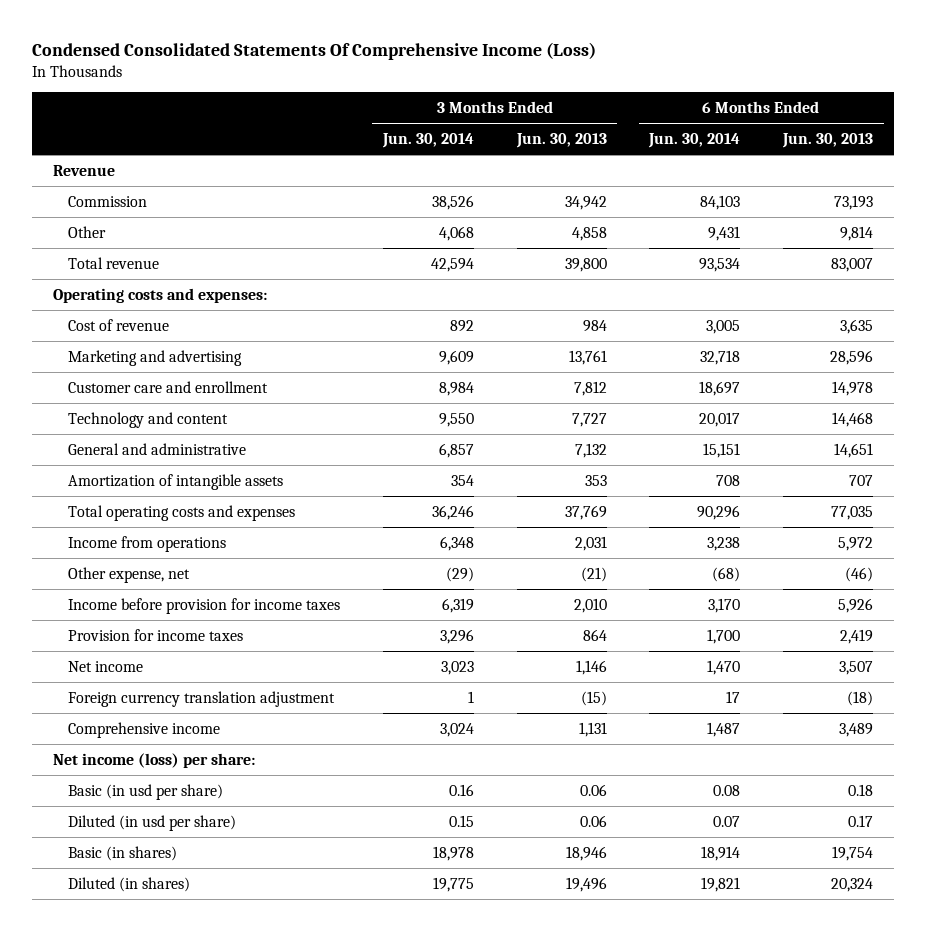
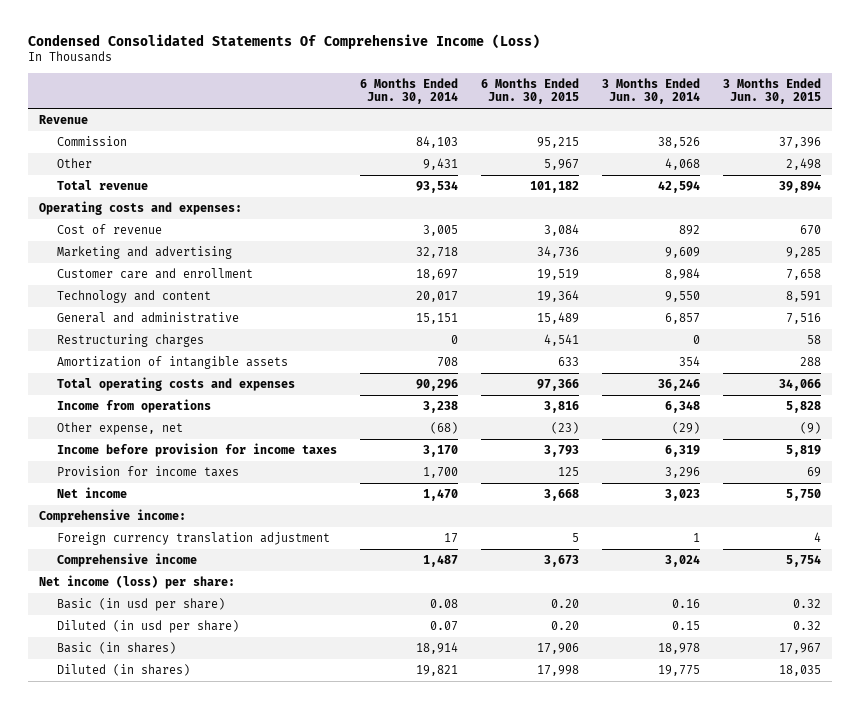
- | 3 Months Ended Jun. 30, 2014 | 3 Months Ended Jun. 30, 2013 | 6 Months Ended Jun. 30, 2014 | 6 Months Ended Jun. 30, 2013
+ | 6 Months Ended Jun. 30, 2014 | 6 Months Ended Jun. 30, 2015 | 3 Months Ended Jun. 30, 2014 | 3 Months Ended Jun. 30, 2015
+ Restructuring charges | 0 | 4,541 | 0 | 58
+ Comprehensive income:

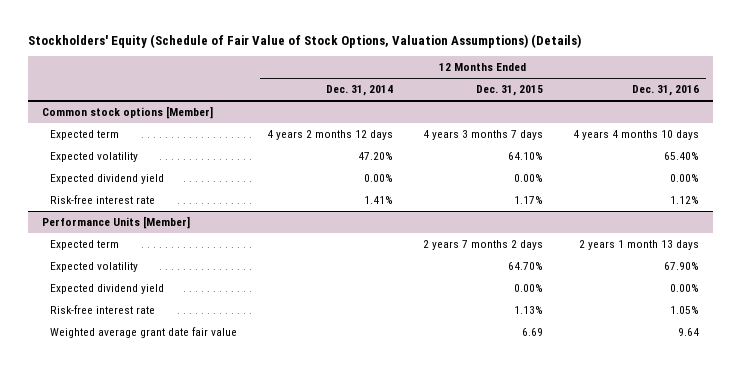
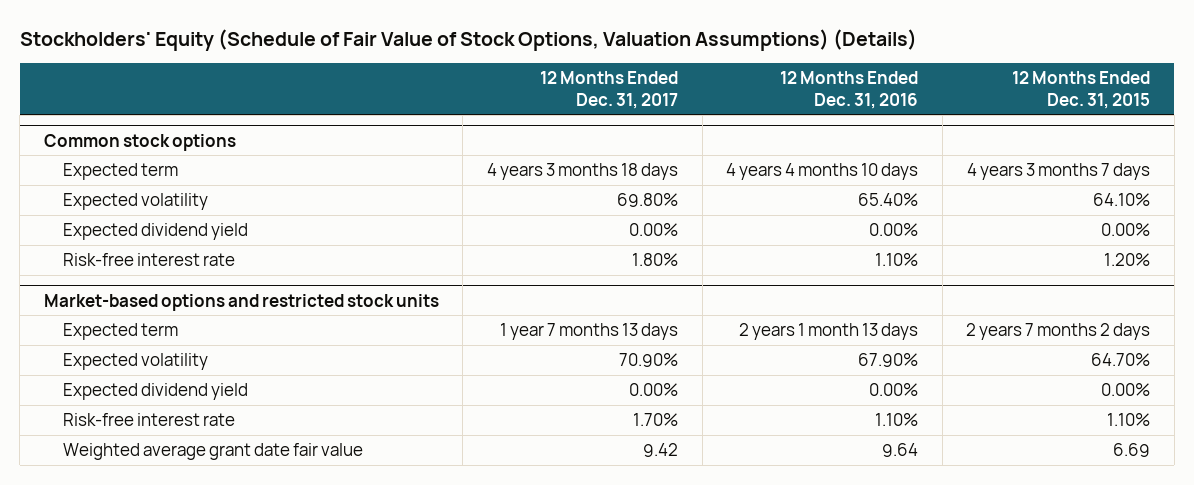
- | 12 Months Ended Dec. 31, 2014 | 12 Months Ended Dec. 31, 2015 | 12 Months Ended Dec. 31, 2016
+ | 12 Months Ended Dec. 31, 2017 | 12 Months Ended Dec. 31, 2016 | 12 Months Ended Dec. 31, 2015
- Common stock options [Member]
+ Common stock options
- Risk-free interest rate | 1.41% | 1.17% | 1.12%
- Performance Units [Member]
+ Risk-free interest rate | 1.80% | 1.10% | 1.20%
+ Market-based options and restricted stock units
- Risk-free interest rate | | 1.13% | 1.05%
+ Risk-free interest rate | 1.70% | 1.10% | 1.10%

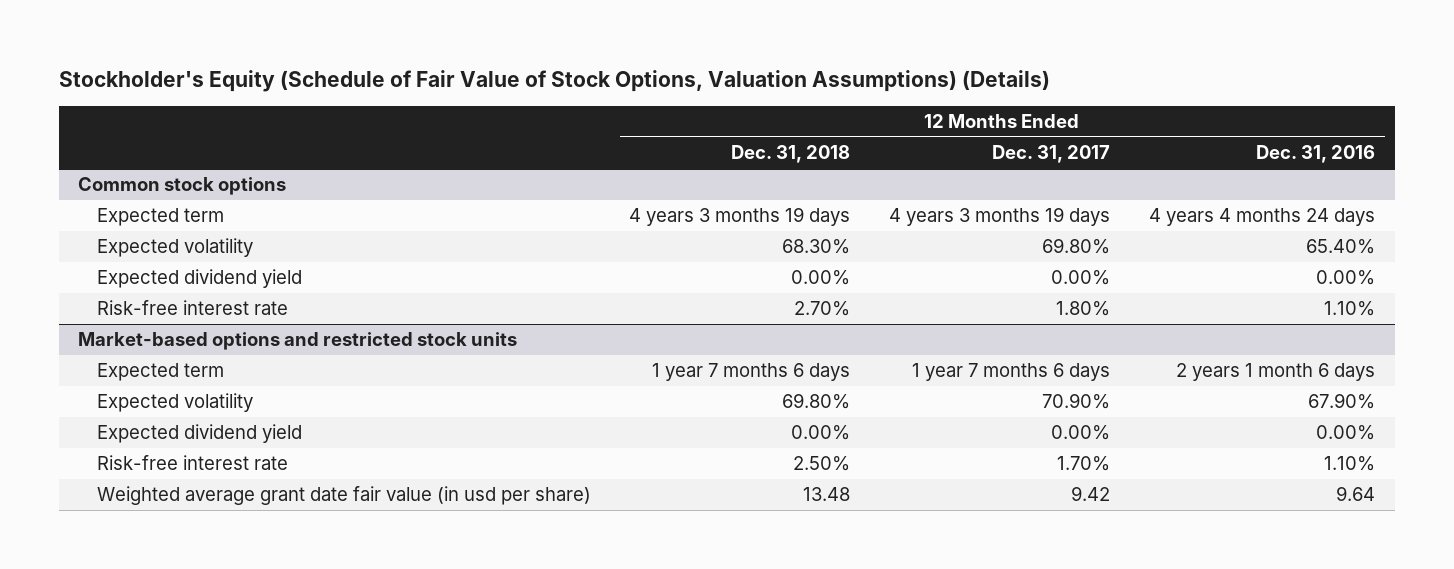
- Stockholders' Equity (Schedule of Fair Value of Stock Options, Valuation Assumptions) (Details)
+ Stockholder's Equity (Schedule of Fair Value of Stock Options, Valuation Assumptions) (Details)
- | 12 Months Ended Dec. 31, 2017 | 12 Months Ended Dec. 31, 2016 | 12 Months Ended Dec. 31, 2015
+ | 12 Months Ended Dec. 31, 2018 | 12 Months Ended Dec. 31, 2017 | 12 Months Ended Dec. 31, 2016
@ Common stock options
- Expected term | 4 years 3 months 18 days | 4 years 4 months 10 days | 4 years 3 months 7 days
+ Expected term | 4 years 3 months 19 days | 4 years 3 months 19 days | 4 years 4 months 24 days
@ Market-based options and restricted stock units
- Expected term | 1 year 7 months 13 days | 2 years 1 month 13 days | 2 years 7 months 2 days
+ Expected term | 1 year 7 months 6 days | 1 year 7 months 6 days | 2 years 1 month 6 days
- Weighted average grant date fair value | 9.42 | 9.64 | 6.69
+ Weighted average grant date fair value (in usd per share) | 13.48 | 9.42 | 9.64

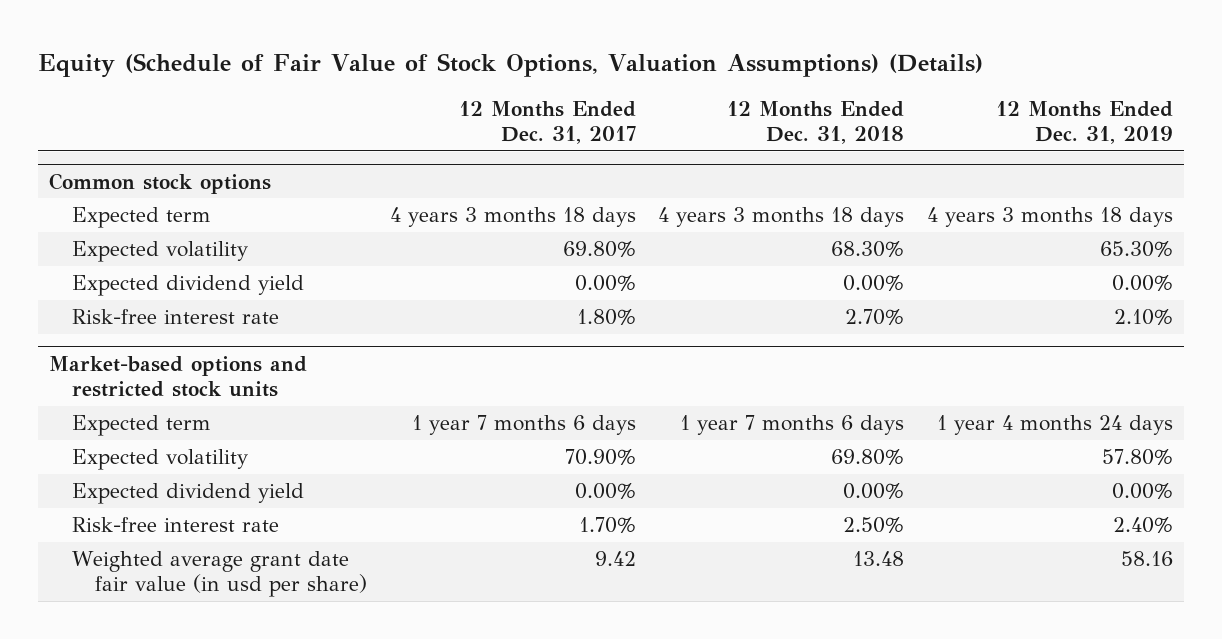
- Stockholder's Equity (Schedule of Fair Value of Stock Options, Valuation Assumptions) (Details)
+ Equity (Schedule of Fair Value of Stock Options, Valuation Assumptions) (Details)
- | 12 Months Ended Dec. 31, 2018 | 12 Months Ended Dec. 31, 2017 | 12 Months Ended Dec. 31, 2016
+ | 12 Months Ended Dec. 31, 2017 | 12 Months Ended Dec. 31, 2018 | 12 Months Ended Dec. 31, 2019
@ Common stock options
- Expected term | 4 years 3 months 19 days | 4 years 3 months 19 days | 4 years 4 months 24 days
+ Expected term | 4 years 3 months 18 days | 4 years 3 months 18 days | 4 years 3 months 18 days

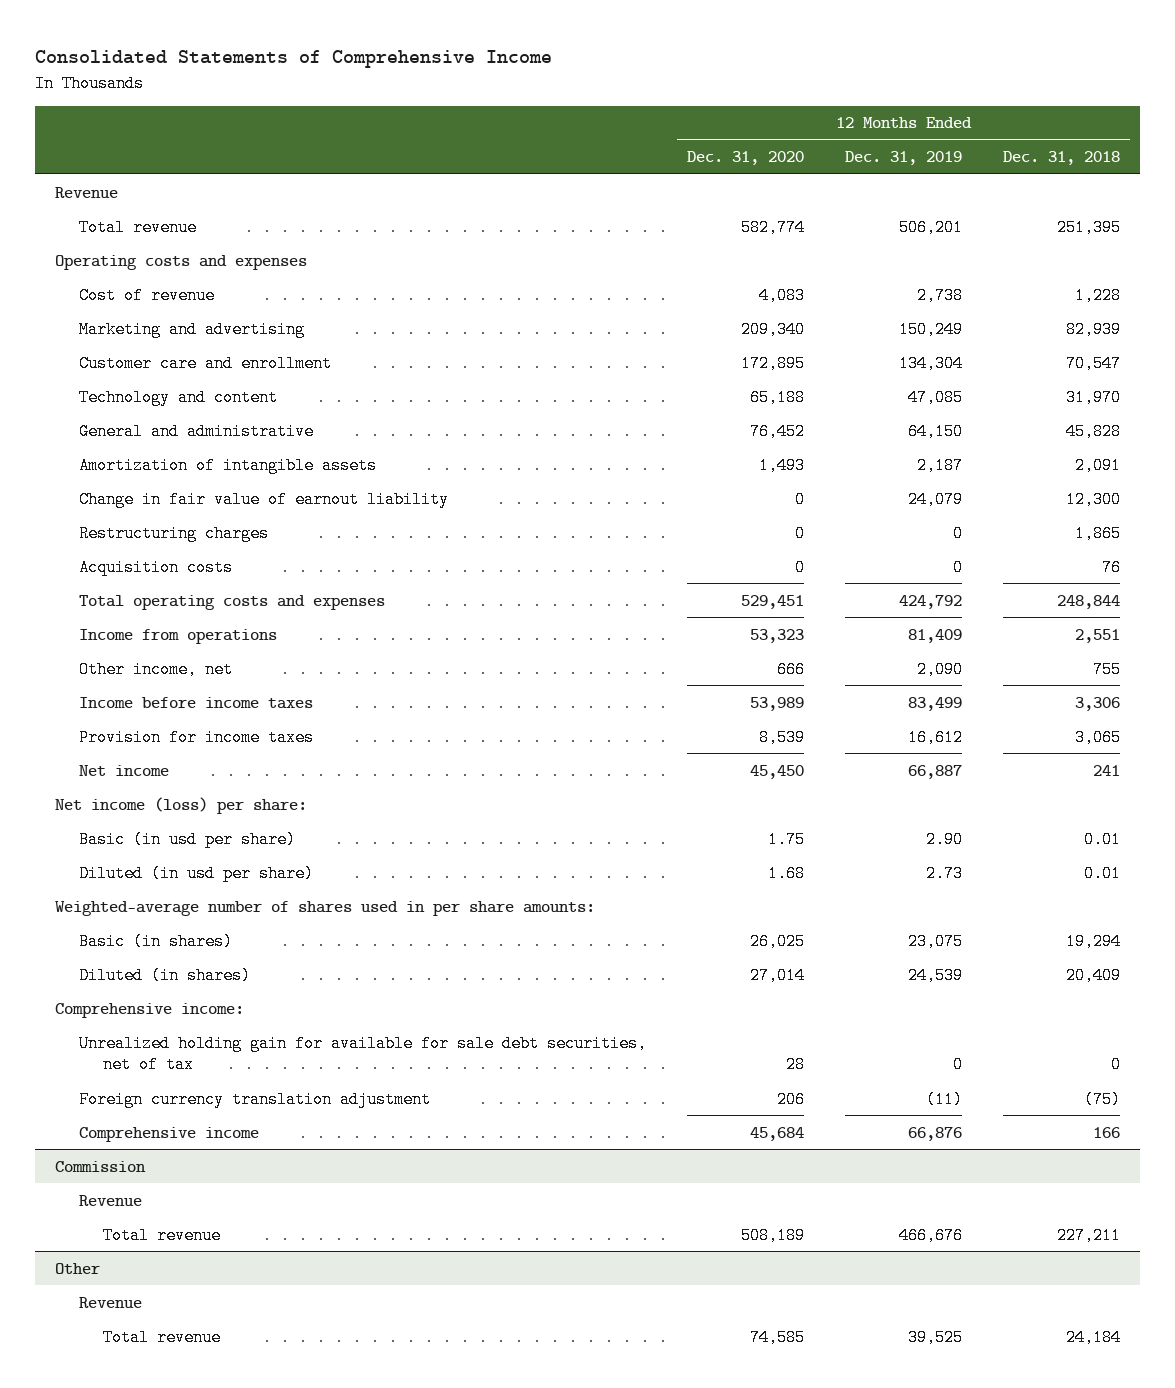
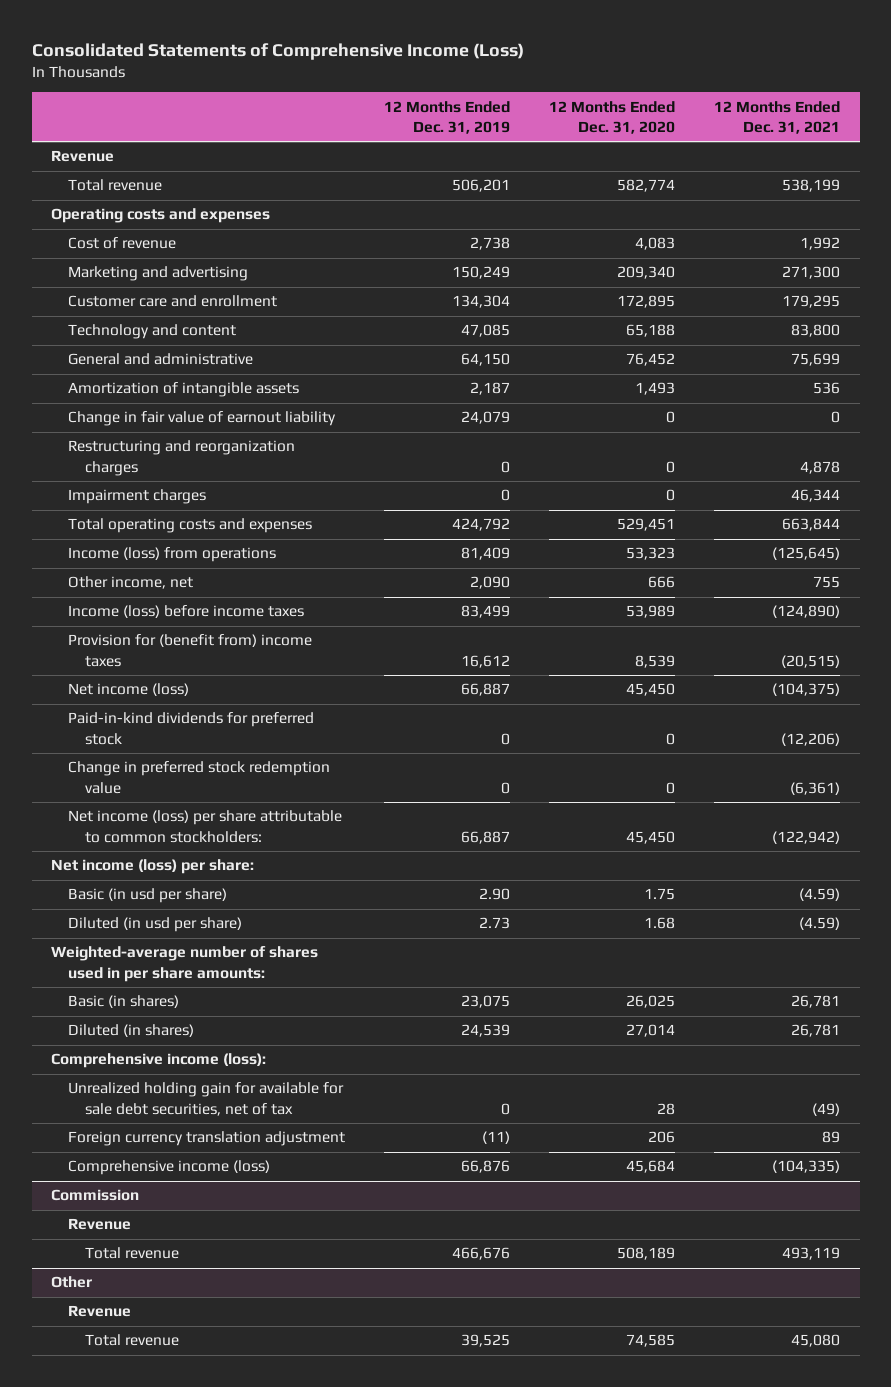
- Consolidated Statements of Comprehensive Income
+ Consolidated Statements of Comprehensive Income (Loss)
- | 12 Months Ended Dec. 31, 2020 | 12 Months Ended Dec. 31, 2019 | 12 Months Ended Dec. 31, 2018
+ | 12 Months Ended Dec. 31, 2019 | 12 Months Ended Dec. 31, 2020 | 12 Months Ended Dec. 31, 2021
- Restructuring charges | 0 | 0 | 1,865
- Acquisition costs | 0 | 0 | 76
+ Restructuring and reorganization charges | 0 | 0 | 4,878
+ Impairment charges | 0 | 0 | 46,344
- Income from operations | 53,323 | 81,409 | 2,551
+ Income (loss) from operations | 81,409 | 53,323 | (125,645)
- Income before income taxes | 53,989 | 83,499 | 3,306
- Provision for income taxes | 8,539 | 16,612 | 3,065
- Net income | 45,450 | 66,887 | 241
+ Income (loss) before income taxes | 83,499 | 53,989 | (124,890)
+ Provision for (benefit from) income taxes | 16,612 | 8,539 | (20,515)
+ Net income (loss) | 66,887 | 45,450 | (104,375)
+ Paid-in-kind dividends for preferred stock | 0 | 0 | (12,206)
+ Change in preferred stock redemption value | 0 | 0 | (6,361)
+ Net income (loss) per share attributable to common stockholders: | 66,887 | 45,450 | (122,942)
- Comprehensive income:
+ Comprehensive income (loss):
- Comprehensive income | 45,684 | 66,876 | 166
+ Comprehensive income (loss) | 66,876 | 45,684 | (104,335)

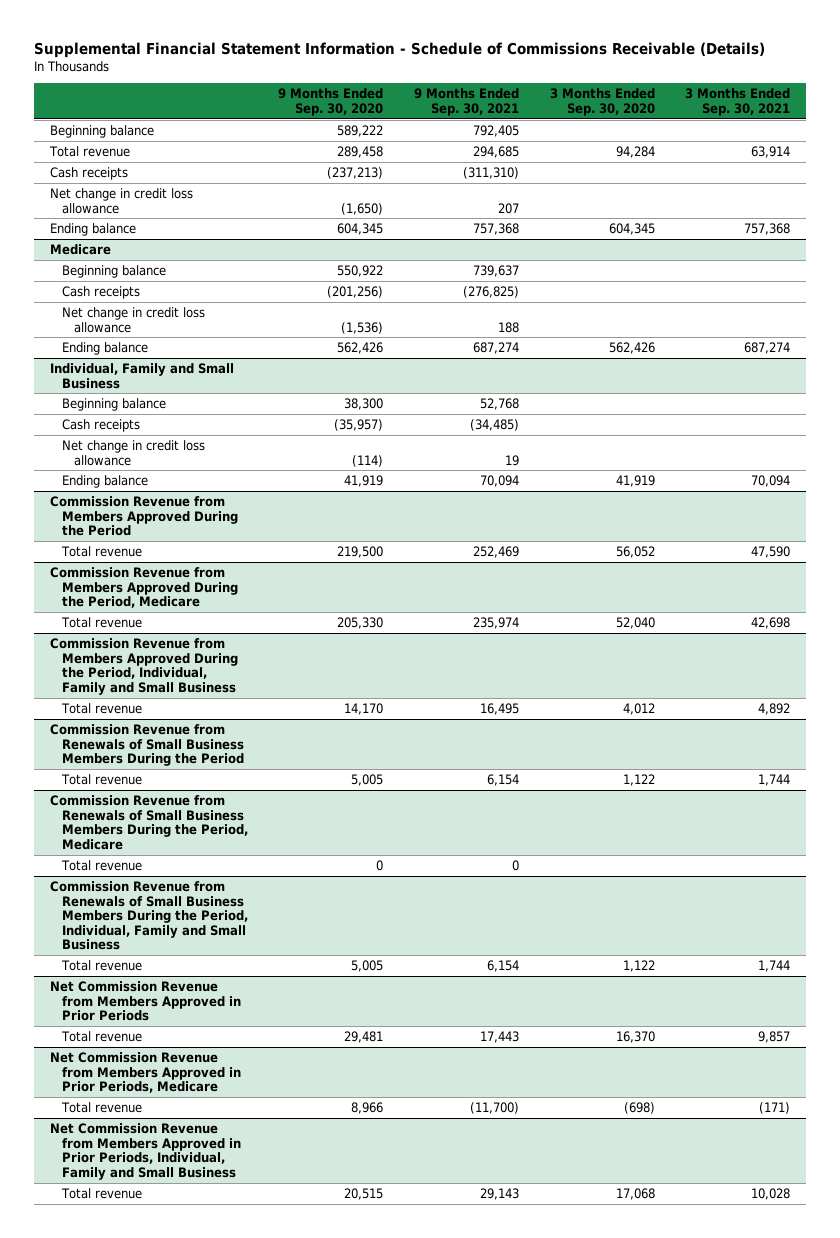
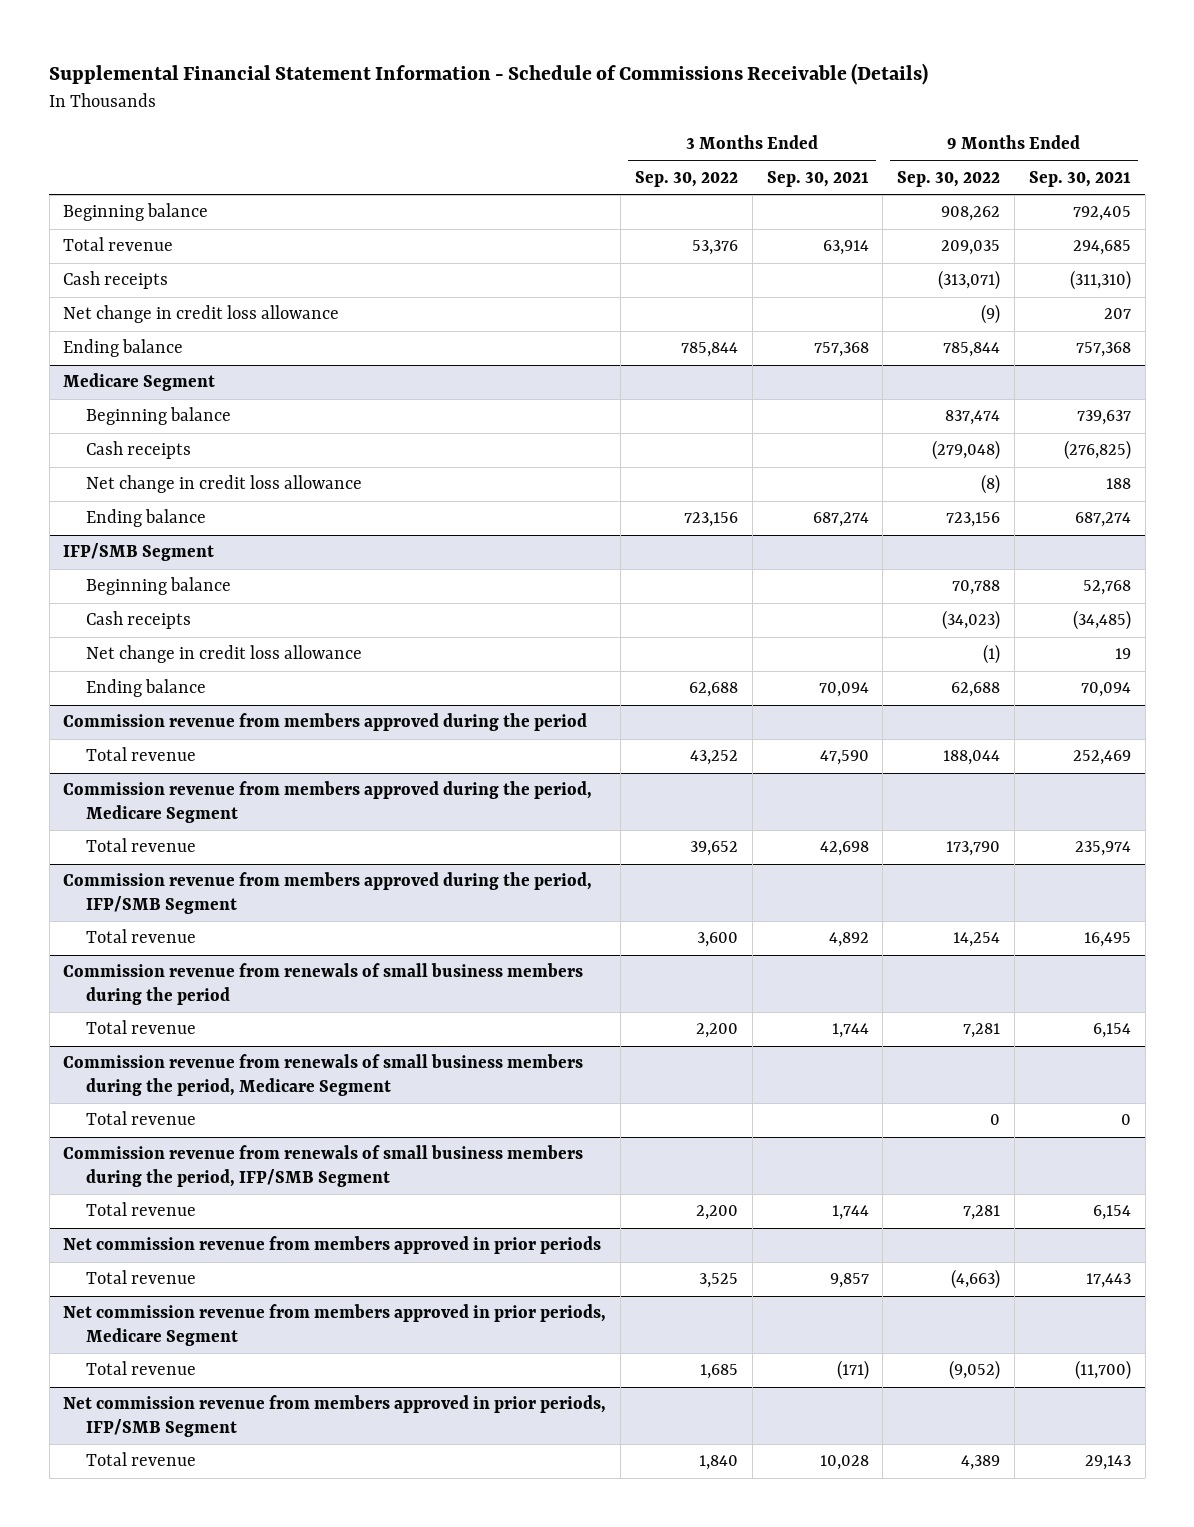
- | 9 Months Ended Sep. 30, 2020 | 9 Months Ended Sep. 30, 2021 | 3 Months Ended Sep. 30, 2020 | 3 Months Ended Sep. 30, 2021
+ | 3 Months Ended Sep. 30, 2022 | 3 Months Ended Sep. 30, 2021 | 9 Months Ended Sep. 30, 2022 | 9 Months Ended Sep. 30, 2021
- Medicare
+ Medicare Segment
- Individual, Family and Small Business
+ IFP/SMB Segment
- Commission Revenue from Members Approved During the Period
+ Commission revenue from members approved during the period
- Commission Revenue from Members Approved During the Period, Medicare
+ Commission revenue from members approved during the period, Medicare Segment
- Commission Revenue from Members Approved During the Period, Individual, Family and Small Business
+ Commission revenue from members approved during the period, IFP/SMB Segment
- Commission Revenue from Renewals of Small Business Members During the Period
+ Commission revenue from renewals of small business members during the period
- Commission Revenue from Renewals of Small Business Members During the Period, Medicare
+ Commission revenue from renewals of small business members during the period, Medicare Segment
- Commission Revenue from Renewals of Small Business Members During the Period, Individual, Family and Small Business
+ Commission revenue from renewals of small business members during the period, IFP/SMB Segment
- Net Commission Revenue from Members Approved in Prior Periods
+ Net commission revenue from members approved in prior periods
- Net Commission Revenue from Members Approved in Prior Periods, Medicare
+ Net commission revenue from members approved in prior periods, Medicare Segment
- Net Commission Revenue from Members Approved in Prior Periods, Individual, Family and Small Business
+ Net commission revenue from members approved in prior periods, IFP/SMB Segment

